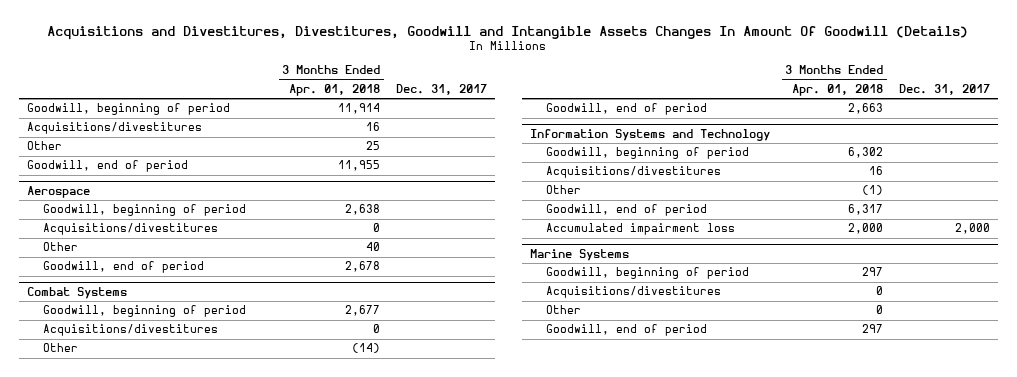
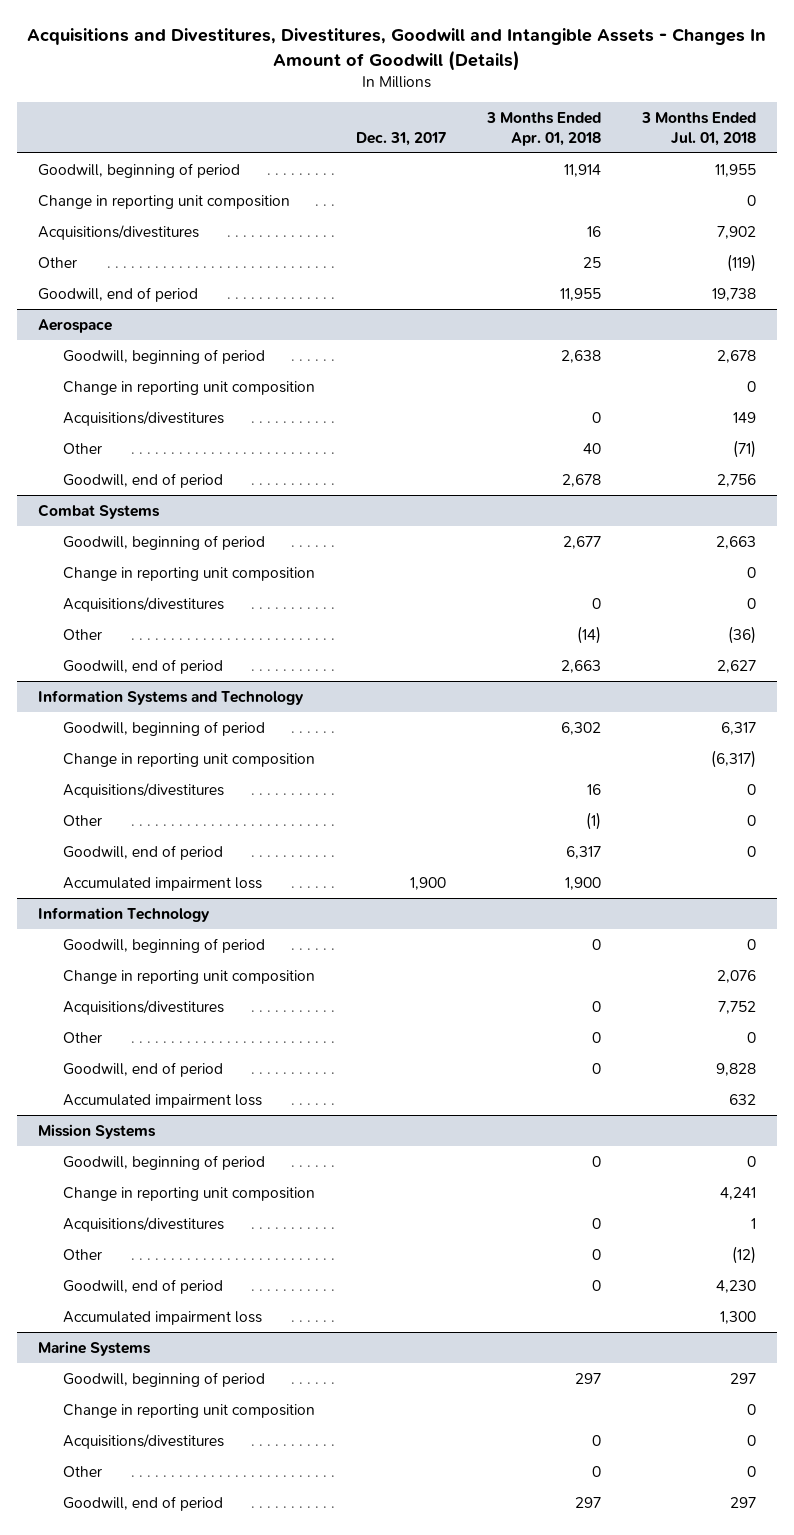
- Acquisitions and Divestitures, Divestitures, Goodwill and Intangible Assets Changes In Amount Of Goodwill (Details)
+ Acquisitions and Divestitures, Divestitures, Goodwill and Intangible Assets - Changes In Amount of Goodwill (Details)
- | 3 Months Ended Apr. 01, 2018 | Dec. 31, 2017
+ | Dec. 31, 2017 | 3 Months Ended Apr. 01, 2018 | 3 Months Ended Jul. 01, 2018
+ Change in reporting unit composition | | | 0
@ Aerospace
+ Change in reporting unit composition | | | 0
@ Combat Systems
+ Change in reporting unit composition | | | 0
@ Information Systems and Technology
+ Change in reporting unit composition | | | (6,317)
- Accumulated impairment loss | 2,000 | 2,000
+ Accumulated impairment loss | 1,900 | 1,900 |
+ Information Technology
+ Goodwill, beginning of period | | 0 | 0
+ Change in reporting unit composition | | | 2,076
+ Acquisitions/divestitures | | 0 | 7,752
+ Other | | 0 | 0
+ Goodwill, end of period | | 0 | 9,828
+ Accumulated impairment loss | | | 632
+ Mission Systems
+ Goodwill, beginning of period | | 0 | 0
+ Change in reporting unit composition | | | 4,241
+ Acquisitions/divestitures | | 0 | 1
+ Other | | 0 | (12)
+ Goodwill, end of period | | 0 | 4,230
+ Accumulated impairment loss | | | 1,300
@ Marine Systems
+ Change in reporting unit composition | | | 0

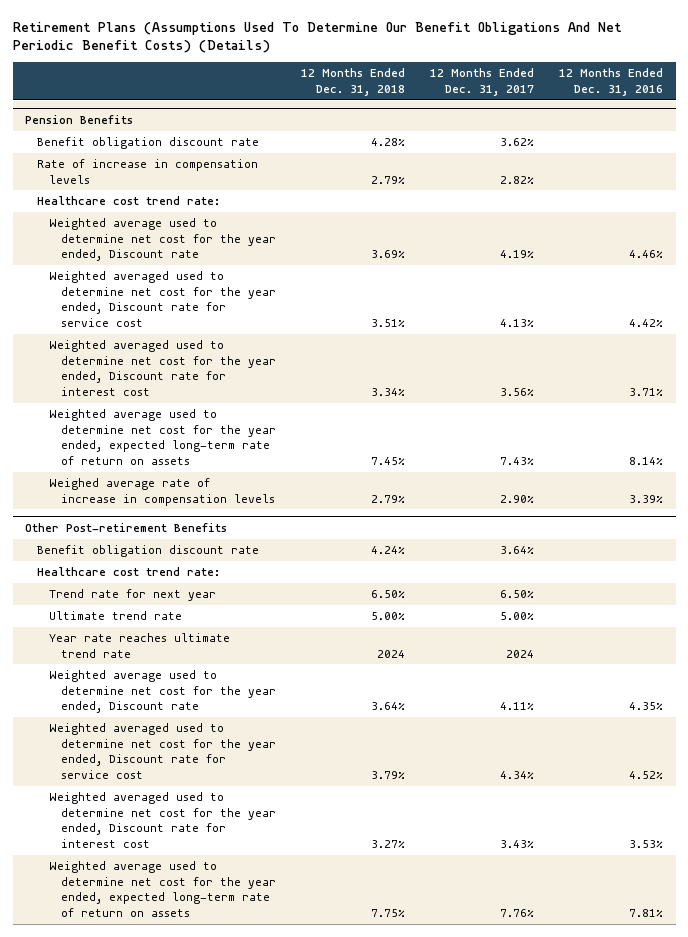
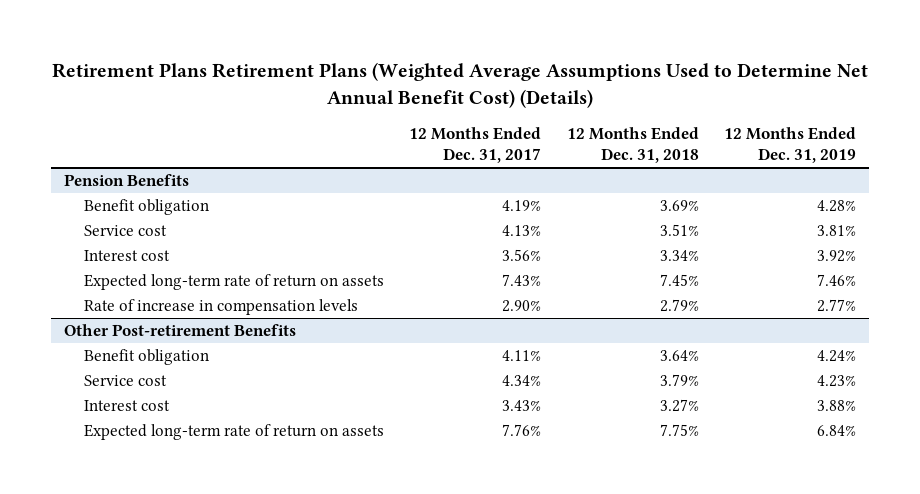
- Retirement Plans (Assumptions Used To Determine Our Benefit Obligations And Net Periodic Benefit Costs) (Details)
+ Retirement Plans Retirement Plans (Weighted Average Assumptions Used to Determine Net Annual Benefit Cost) (Details)
- | 12 Months Ended Dec. 31, 2018 | 12 Months Ended Dec. 31, 2017 | 12 Months Ended Dec. 31, 2016
+ | 12 Months Ended Dec. 31, 2017 | 12 Months Ended Dec. 31, 2018 | 12 Months Ended Dec. 31, 2019
@ Pension Benefits
- Benefit obligation discount rate | 4.28% | 3.62% |
- Rate of increase in compensation levels | 2.79% | 2.82% |
- Healthcare cost trend rate:
- Weighted average used to determine net cost for the year ended, Discount rate | 3.69% | 4.19% | 4.46%
- Weighted averaged used to determine net cost for the year ended, Discount rate for service cost | 3.51% | 4.13% | 4.42%
- Weighted averaged used to determine net cost for the year ended, Discount rate for interest cost | 3.34% | 3.56% | 3.71%
- Weighted average used to determine net cost for the year ended, expected long-term rate of return on assets | 7.45% | 7.43% | 8.14%
- Weighed average rate of increase in compensation levels | 2.79% | 2.90% | 3.39%
+ Benefit obligation | 4.19% | 3.69% | 4.28%
+ Service cost | 4.13% | 3.51% | 3.81%
+ Interest cost | 3.56% | 3.34% | 3.92%
+ Expected long-term rate of return on assets | 7.43% | 7.45% | 7.46%
+ Rate of increase in compensation levels | 2.90% | 2.79% | 2.77%
@ Other Post-retirement Benefits
- Benefit obligation discount rate | 4.24% | 3.64% |
- Healthcare cost trend rate:
- Trend rate for next year | 6.50% | 6.50% |
- Ultimate trend rate | 5.00% | 5.00% |
- Year rate reaches ultimate trend rate | 2024 | 2024 |
- Weighted average used to determine net cost for the year ended, Discount rate | 3.64% | 4.11% | 4.35%
- Weighted averaged used to determine net cost for the year ended, Discount rate for service cost | 3.79% | 4.34% | 4.52%
- Weighted averaged used to determine net cost for the year ended, Discount rate for interest cost | 3.27% | 3.43% | 3.53%
- Weighted average used to determine net cost for the year ended, expected long-term rate of return on assets | 7.75% | 7.76% | 7.81%
+ Benefit obligation | 4.11% | 3.64% | 4.24%
+ Service cost | 4.34% | 3.79% | 4.23%
+ Interest cost | 3.43% | 3.27% | 3.88%
+ Expected long-term rate of return on assets | 7.76% | 7.75% | 6.84%

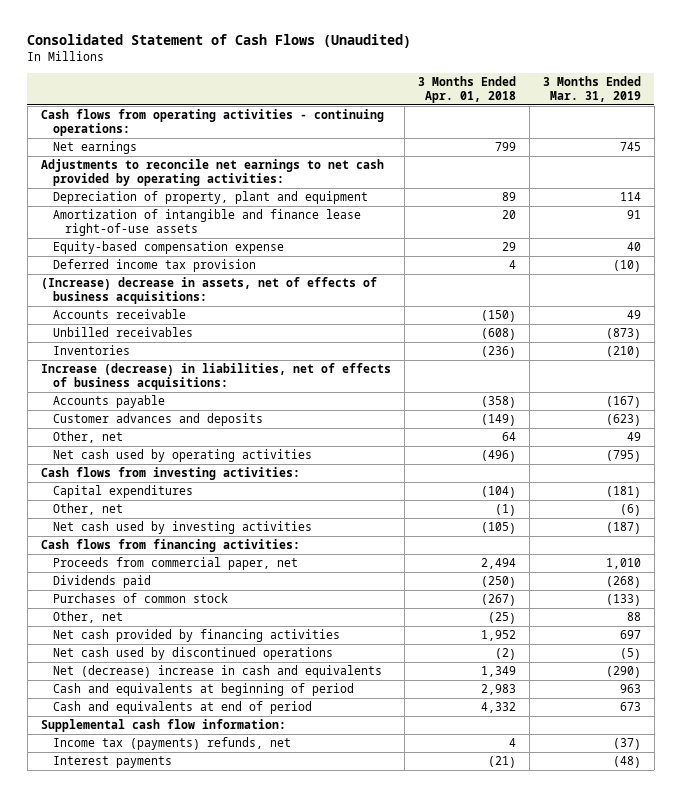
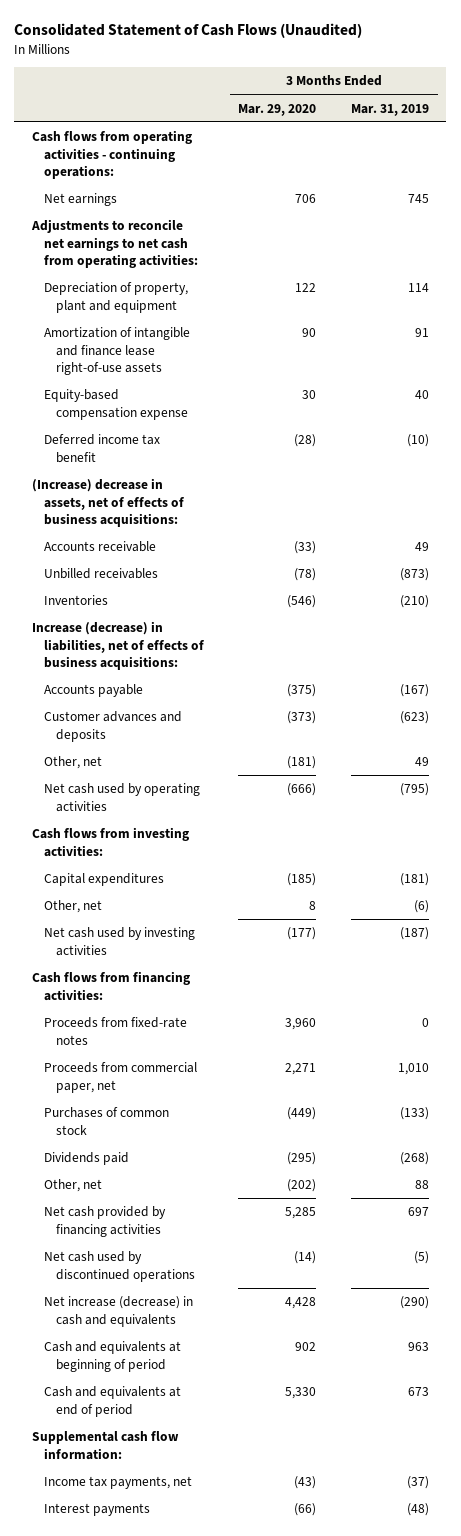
- | 3 Months Ended Apr. 01, 2018 | 3 Months Ended Mar. 31, 2019
+ | 3 Months Ended Mar. 29, 2020 | 3 Months Ended Mar. 31, 2019
- Adjustments to reconcile net earnings to net cash provided by operating activities:
+ Adjustments to reconcile net earnings to net cash from operating activities:
- Deferred income tax provision | 4 | (10)
+ Deferred income tax benefit | (28) | (10)
+ Proceeds from fixed-rate notes | 3,960 | 0
moved down: Dividends paid | (295) | (268)
- Net (decrease) increase in cash and equivalents | 1,349 | (290)
+ Net increase (decrease) in cash and equivalents | 4,428 | (290)
- Income tax (payments) refunds, net | 4 | (37)
+ Income tax payments, net | (43) | (37)

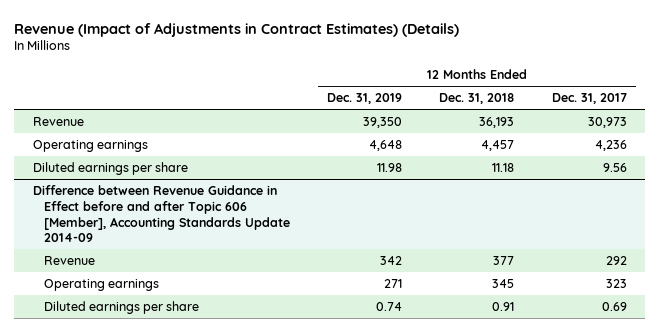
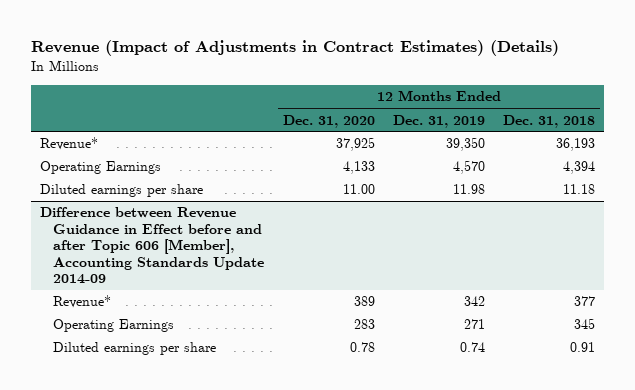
- | 12 Months Ended Dec. 31, 2019 | 12 Months Ended Dec. 31, 2018 | 12 Months Ended Dec. 31, 2017
+ | 12 Months Ended Dec. 31, 2020 | 12 Months Ended Dec. 31, 2019 | 12 Months Ended Dec. 31, 2018
- Revenue | 39,350 | 36,193 | 30,973
- Operating earnings | 4,648 | 4,457 | 4,236
+ Revenue* | 37,925 | 39,350 | 36,193
+ Operating Earnings | 4,133 | 4,570 | 4,394
@ Difference between Revenue Guidance in Effect before and after Topic 606 [Member], Accounting Standards Update 2014-09
- Revenue | 342 | 377 | 292
- Operating earnings | 271 | 345 | 323
+ Revenue* | 389 | 342 | 377
+ Operating Earnings | 283 | 271 | 345

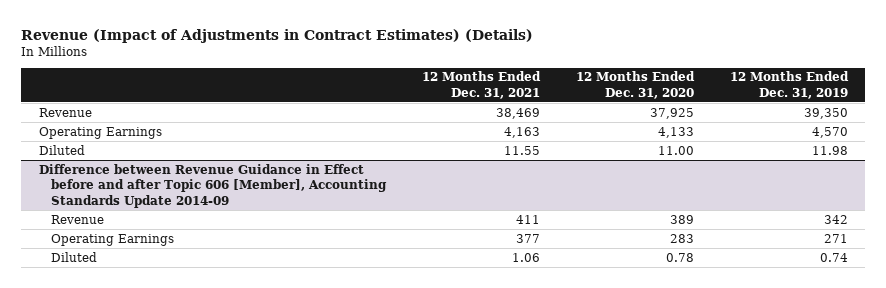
- | 12 Months Ended Dec. 31, 2020 | 12 Months Ended Dec. 31, 2019 | 12 Months Ended Dec. 31, 2018
+ | 12 Months Ended Dec. 31, 2021 | 12 Months Ended Dec. 31, 2020 | 12 Months Ended Dec. 31, 2019
- Revenue* | 37,925 | 39,350 | 36,193
+ Revenue | 38,469 | 37,925 | 39,350
- Diluted earnings per share | 11.00 | 11.98 | 11.18
+ Diluted | 11.55 | 11.00 | 11.98
@ Difference between Revenue Guidance in Effect before and after Topic 606 [Member], Accounting Standards Update 2014-09
- Revenue* | 389 | 342 | 377
+ Revenue | 411 | 389 | 342
- Diluted earnings per share | 0.78 | 0.74 | 0.91
+ Diluted | 1.06 | 0.78 | 0.74

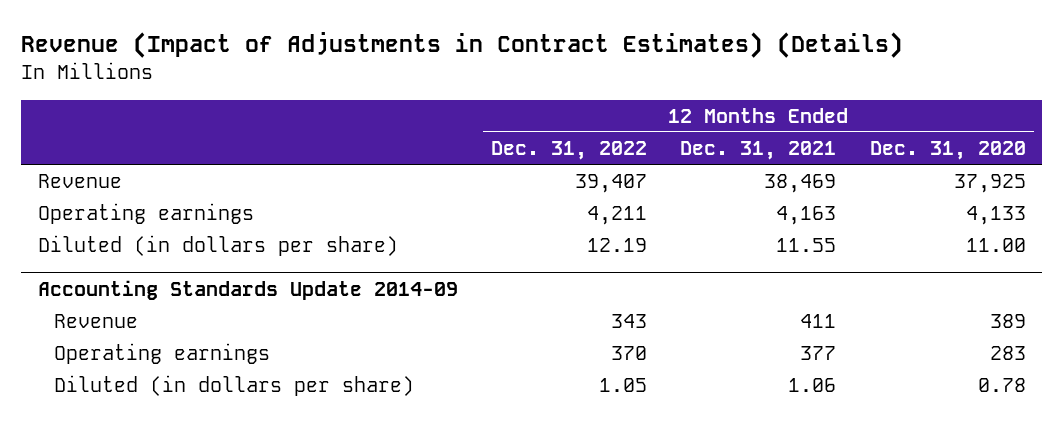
- | 12 Months Ended Dec. 31, 2021 | 12 Months Ended Dec. 31, 2020 | 12 Months Ended Dec. 31, 2019
+ | 12 Months Ended Dec. 31, 2022 | 12 Months Ended Dec. 31, 2021 | 12 Months Ended Dec. 31, 2020
- Operating Earnings | 4,163 | 4,133 | 4,570
- Diluted | 11.55 | 11.00 | 11.98
- Difference between Revenue Guidance in Effect before and after Topic 606 [Member], Accounting Standards Update 2014-09
+ Operating earnings | 4,211 | 4,163 | 4,133
+ Diluted (in dollars per share) | 12.19 | 11.55 | 11.00
+ Accounting Standards Update 2014-09
- Operating Earnings | 377 | 283 | 271
- Diluted | 1.06 | 0.78 | 0.74
+ Operating earnings | 370 | 377 | 283
+ Diluted (in dollars per share) | 1.05 | 1.06 | 0.78

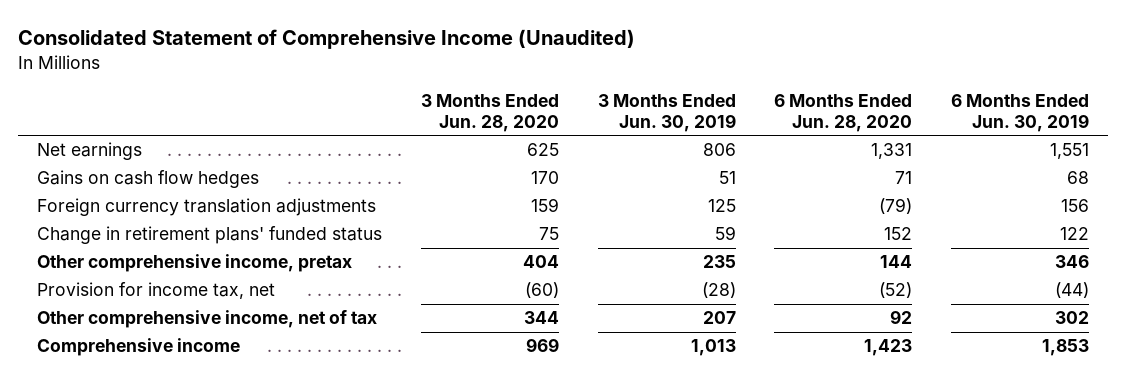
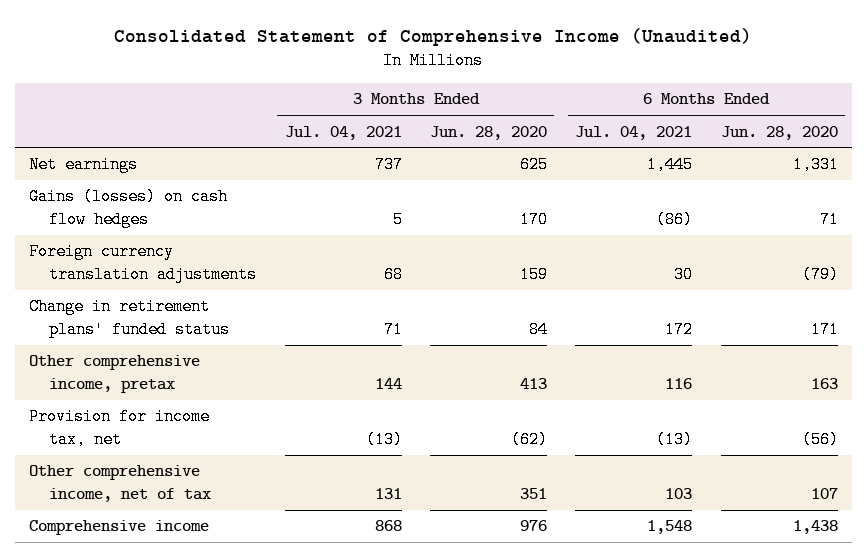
- | 3 Months Ended Jun. 28, 2020 | 3 Months Ended Jun. 30, 2019 | 6 Months Ended Jun. 28, 2020 | 6 Months Ended Jun. 30, 2019
+ | 3 Months Ended Jul. 04, 2021 | 3 Months Ended Jun. 28, 2020 | 6 Months Ended Jul. 04, 2021 | 6 Months Ended Jun. 28, 2020
- Gains on cash flow hedges | 170 | 51 | 71 | 68
+ Gains (losses) on cash flow hedges | 5 | 170 | (86) | 71
- Change in retirement plans' funded status | 75 | 59 | 152 | 122
- Other comprehensive income, pretax | 404 | 235 | 144 | 346
- Provision for income tax, net | (60) | (28) | (52) | (44)
- Other comprehensive income, net of tax | 344 | 207 | 92 | 302
- Comprehensive income | 969 | 1,013 | 1,423 | 1,853
+ Change in retirement plans' funded status | 71 | 84 | 172 | 171
+ Other comprehensive income, pretax | 144 | 413 | 116 | 163
+ Provision for income tax, net | (13) | (62) | (13) | (56)
+ Other comprehensive income, net of tax | 131 | 351 | 103 | 107
+ Comprehensive income | 868 | 976 | 1,548 | 1,438

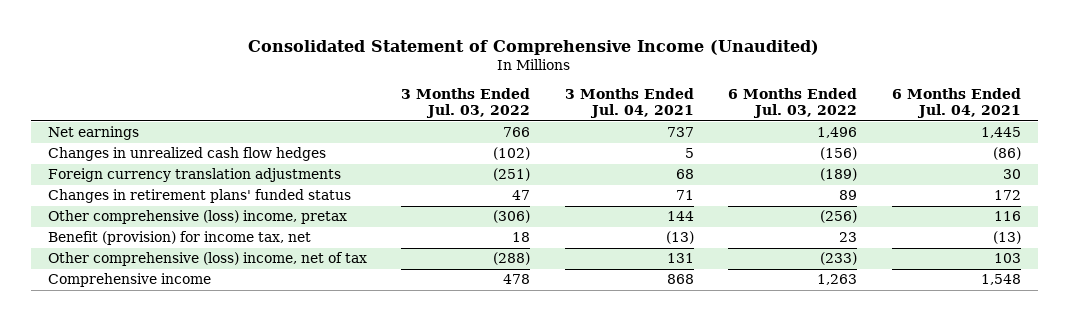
- | 3 Months Ended Jul. 04, 2021 | 3 Months Ended Jun. 28, 2020 | 6 Months Ended Jul. 04, 2021 | 6 Months Ended Jun. 28, 2020
+ | 3 Months Ended Jul. 03, 2022 | 3 Months Ended Jul. 04, 2021 | 6 Months Ended Jul. 03, 2022 | 6 Months Ended Jul. 04, 2021
- Gains (losses) on cash flow hedges | 5 | 170 | (86) | 71
+ Changes in unrealized cash flow hedges | (102) | 5 | (156) | (86)
- Change in retirement plans' funded status | 71 | 84 | 172 | 171
- Other comprehensive income, pretax | 144 | 413 | 116 | 163
- Provision for income tax, net | (13) | (62) | (13) | (56)
- Other comprehensive income, net of tax | 131 | 351 | 103 | 107
+ Changes in retirement plans' funded status | 47 | 71 | 89 | 172
+ Other comprehensive (loss) income, pretax | (306) | 144 | (256) | 116
+ Benefit (provision) for income tax, net | 18 | (13) | 23 | (13)
+ Other comprehensive (loss) income, net of tax | (288) | 131 | (233) | 103

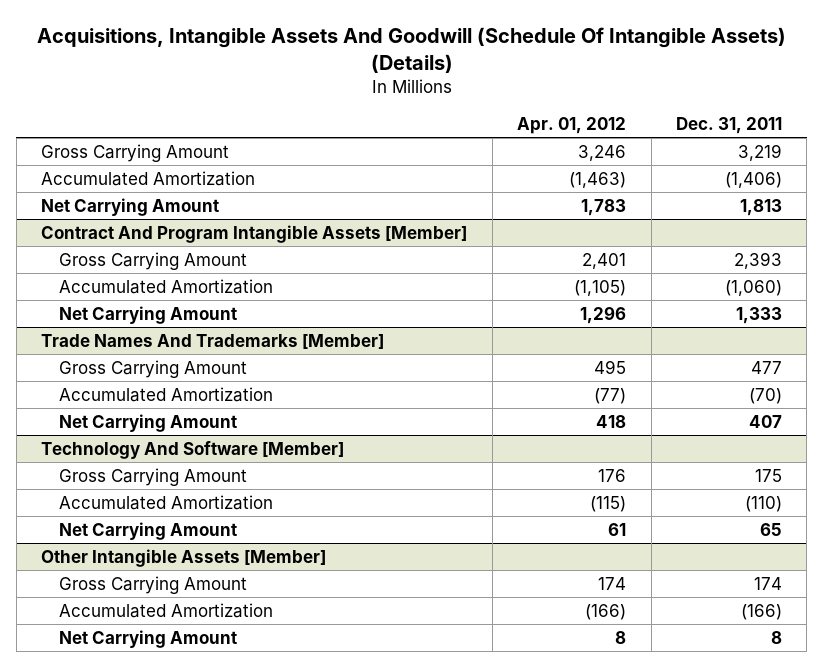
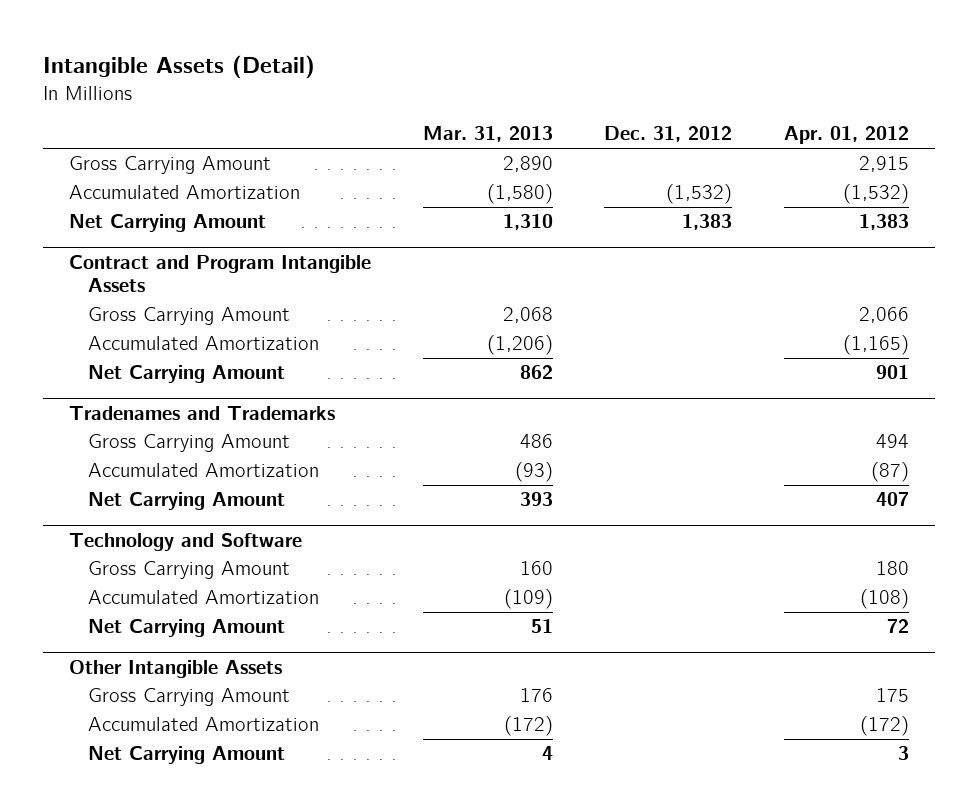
- Acquisitions, Intangible Assets And Goodwill (Schedule Of Intangible Assets) (Details)
+ Intangible Assets (Detail)
- | Apr. 01, 2012 | Dec. 31, 2011
+ | Mar. 31, 2013 | Dec. 31, 2012 | Apr. 01, 2012
- Gross Carrying Amount | 3,246 | 3,219
- Accumulated Amortization | (1,463) | (1,406)
- Net Carrying Amount | 1,783 | 1,813
- Contract And Program Intangible Assets [Member]
- Gross Carrying Amount | 2,401 | 2,393
- Accumulated Amortization | (1,105) | (1,060)
- Net Carrying Amount | 1,296 | 1,333
- Trade Names And Trademarks [Member]
- Gross Carrying Amount | 495 | 477
- Accumulated Amortization | (77) | (70)
- Net Carrying Amount | 418 | 407
- Technology And Software [Member]
- Gross Carrying Amount | 176 | 175
- Accumulated Amortization | (115) | (110)
- Net Carrying Amount | 61 | 65
- Other Intangible Assets [Member]
- Gross Carrying Amount | 174 | 174
- Accumulated Amortization | (166) | (166)
- Net Carrying Amount | 8 | 8
+ Gross Carrying Amount | 2,890 | | 2,915
+ Accumulated Amortization | (1,580) | (1,532) | (1,532)
+ Net Carrying Amount | 1,310 | 1,383 | 1,383
+ Contract and Program Intangible Assets
+ Gross Carrying Amount | 2,068 | | 2,066
+ Accumulated Amortization | (1,206) | | (1,165)
+ Net Carrying Amount | 862 | | 901
+ Tradenames and Trademarks
+ Gross Carrying Amount | 486 | | 494
+ Accumulated Amortization | (93) | | (87)
+ Net Carrying Amount | 393 | | 407
+ Technology and Software
+ Gross Carrying Amount | 160 | | 180
+ Accumulated Amortization | (109) | | (108)
+ Net Carrying Amount | 51 | | 72
+ Other Intangible Assets
+ Gross Carrying Amount | 176 | | 175
+ Accumulated Amortization | (172) | | (172)
+ Net Carrying Amount | 4 | | 3

